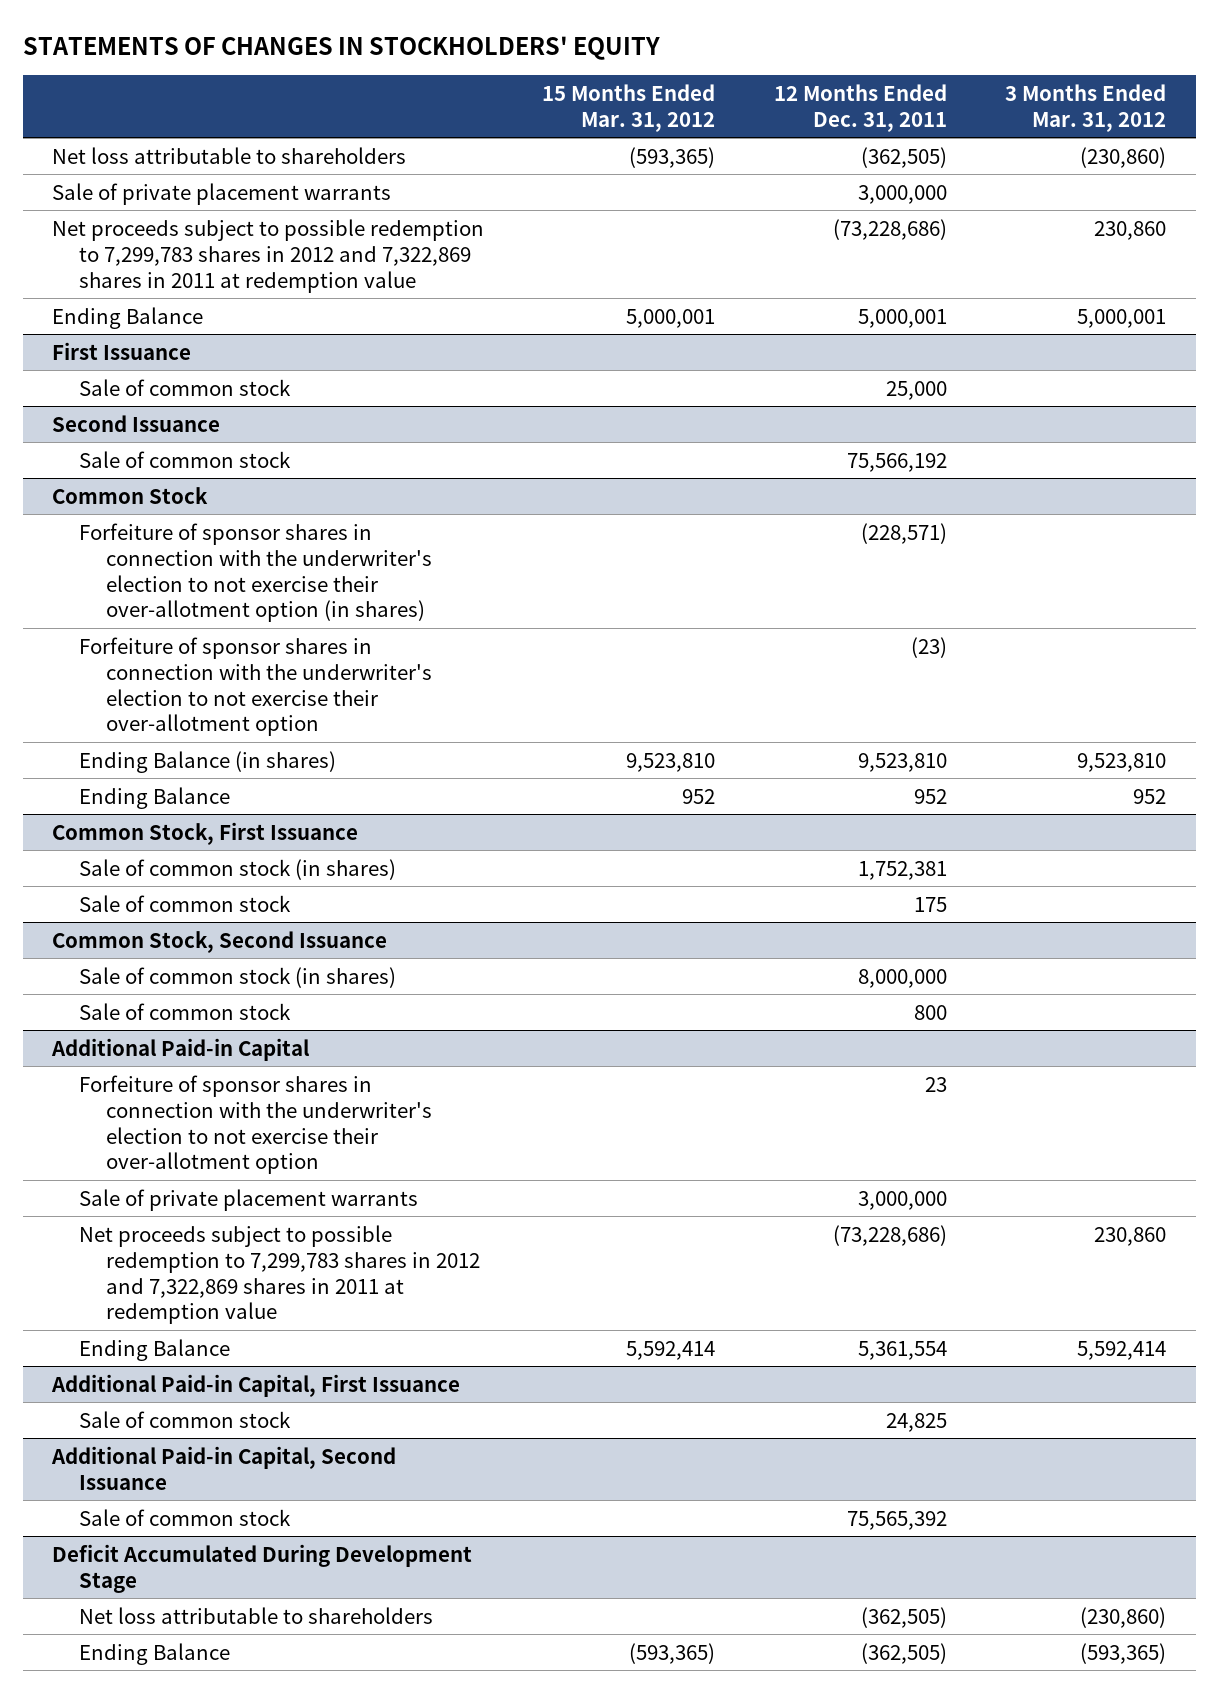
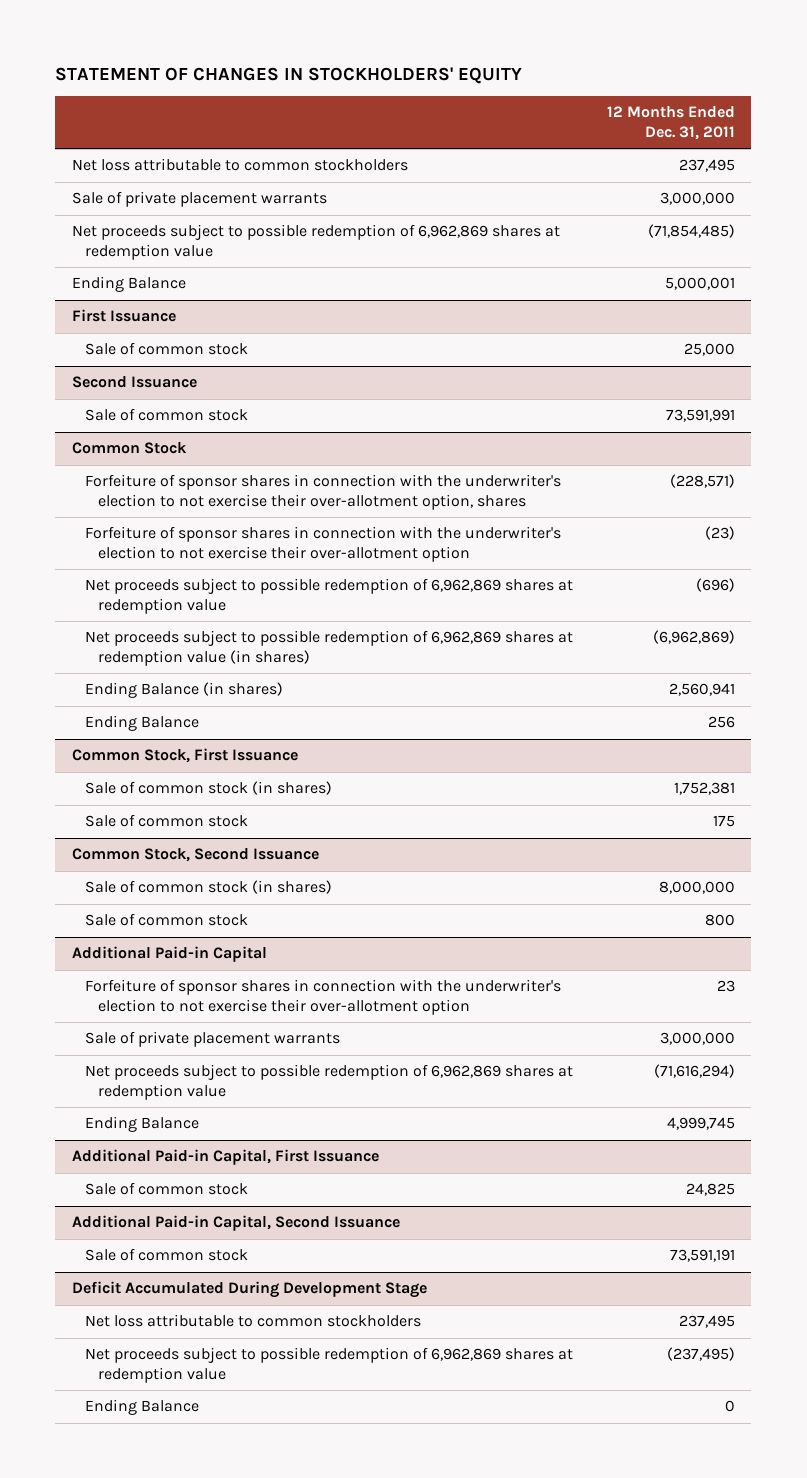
- STATEMENTS OF CHANGES IN STOCKHOLDERS' EQUITY
+ STATEMENT OF CHANGES IN STOCKHOLDERS' EQUITY
- | 15 Months Ended Mar. 31, 2012 | 12 Months Ended Dec. 31, 2011 | 3 Months Ended Mar. 31, 2012
+ | 12 Months Ended Dec. 31, 2011
- Net loss attributable to shareholders | (593,365) | (362,505) | (230,860)
+ Net loss attributable to common stockholders | 237,495
- Net proceeds subject to possible redemption to 7,299,783 shares in 2012 and 7,322,869 shares in 2011 at redemption value | | (73,228,686) | 230,860
+ Net proceeds subject to possible redemption of 6,962,869 shares at redemption value | (71,854,485)
@ Second Issuance
- Sale of common stock | | 75,566,192 |
+ Sale of common stock | 73,591,991
@ Common Stock
- Forfeiture of sponsor shares in connection with the underwriter's election to not exercise their over-allotment option (in shares) | | (228,571) |
+ Forfeiture of sponsor shares in connection with the underwriter's election to not exercise their over-allotment option, shares | (228,571)
- Ending Balance (in shares) | 9,523,810 | 9,523,810 | 9,523,810
- Ending Balance | 952 | 952 | 952
+ Net proceeds subject to possible redemption of 6,962,869 shares at redemption value | (696)
+ Net proceeds subject to possible redemption of 6,962,869 shares at redemption value (in shares) | (6,962,869)
+ Ending Balance (in shares) | 2,560,941
+ Ending Balance | 256
@ Additional Paid-in Capital
- Net proceeds subject to possible redemption to 7,299,783 shares in 2012 and 7,322,869 shares in 2011 at redemption value | | (73,228,686) | 230,860
- Ending Balance | 5,592,414 | 5,361,554 | 5,592,414
+ Net proceeds subject to possible redemption of 6,962,869 shares at redemption value | (71,616,294)
+ Ending Balance | 4,999,745
@ Additional Paid-in Capital, Second Issuance
- Sale of common stock | | 75,565,392 |
+ Sale of common stock | 73,591,191
@ Deficit Accumulated During Development Stage
- Net loss attributable to shareholders | | (362,505) | (230,860)
- Ending Balance | (593,365) | (362,505) | (593,365)
+ Net loss attributable to common stockholders | 237,495
+ Net proceeds subject to possible redemption of 6,962,869 shares at redemption value | (237,495)
+ Ending Balance | 0

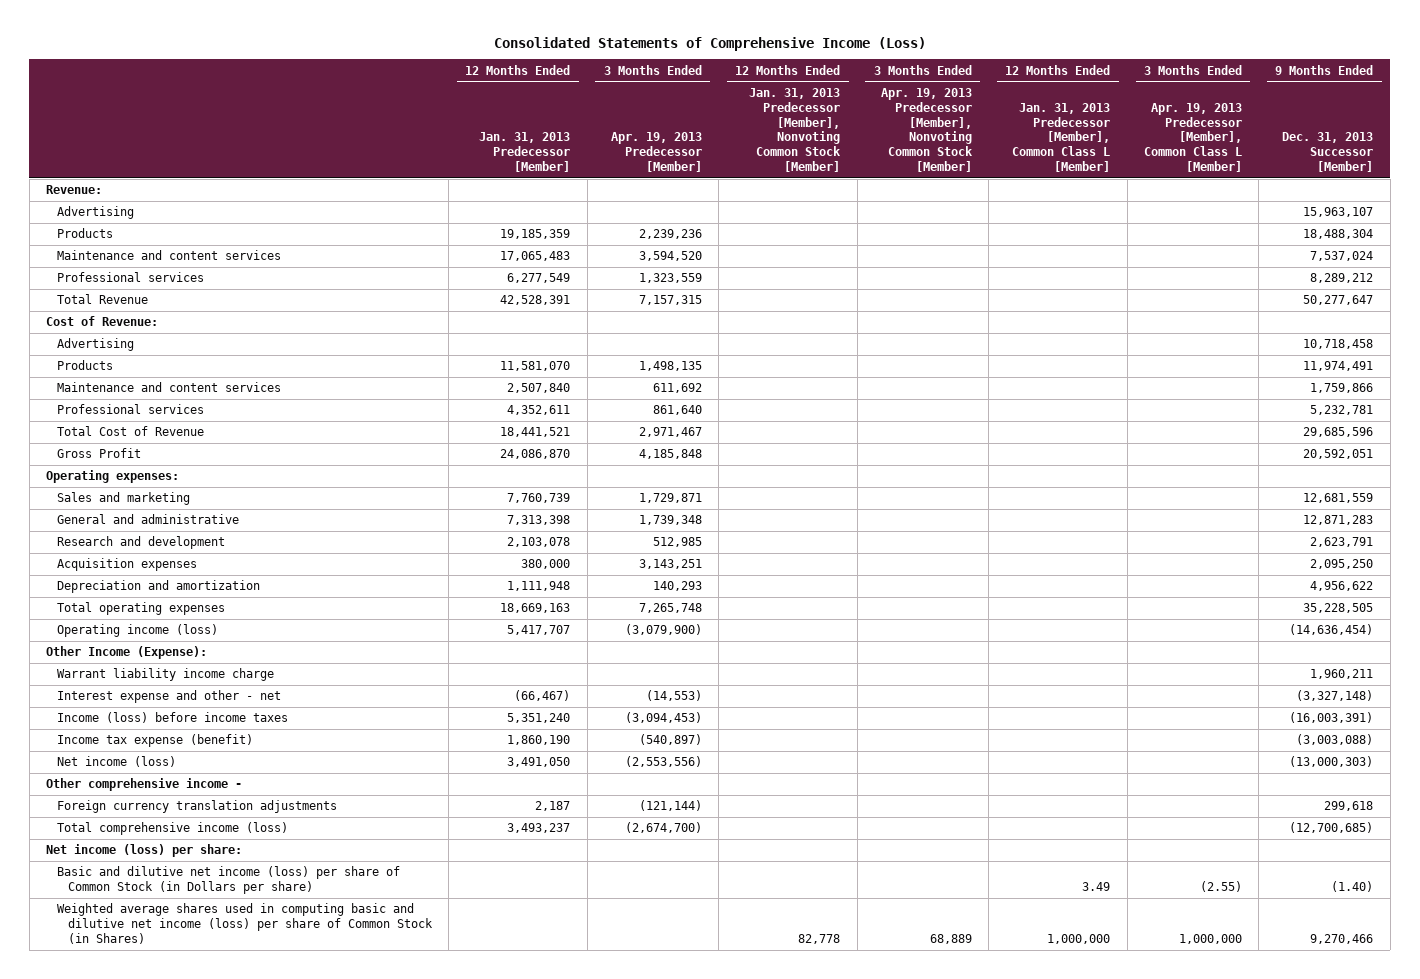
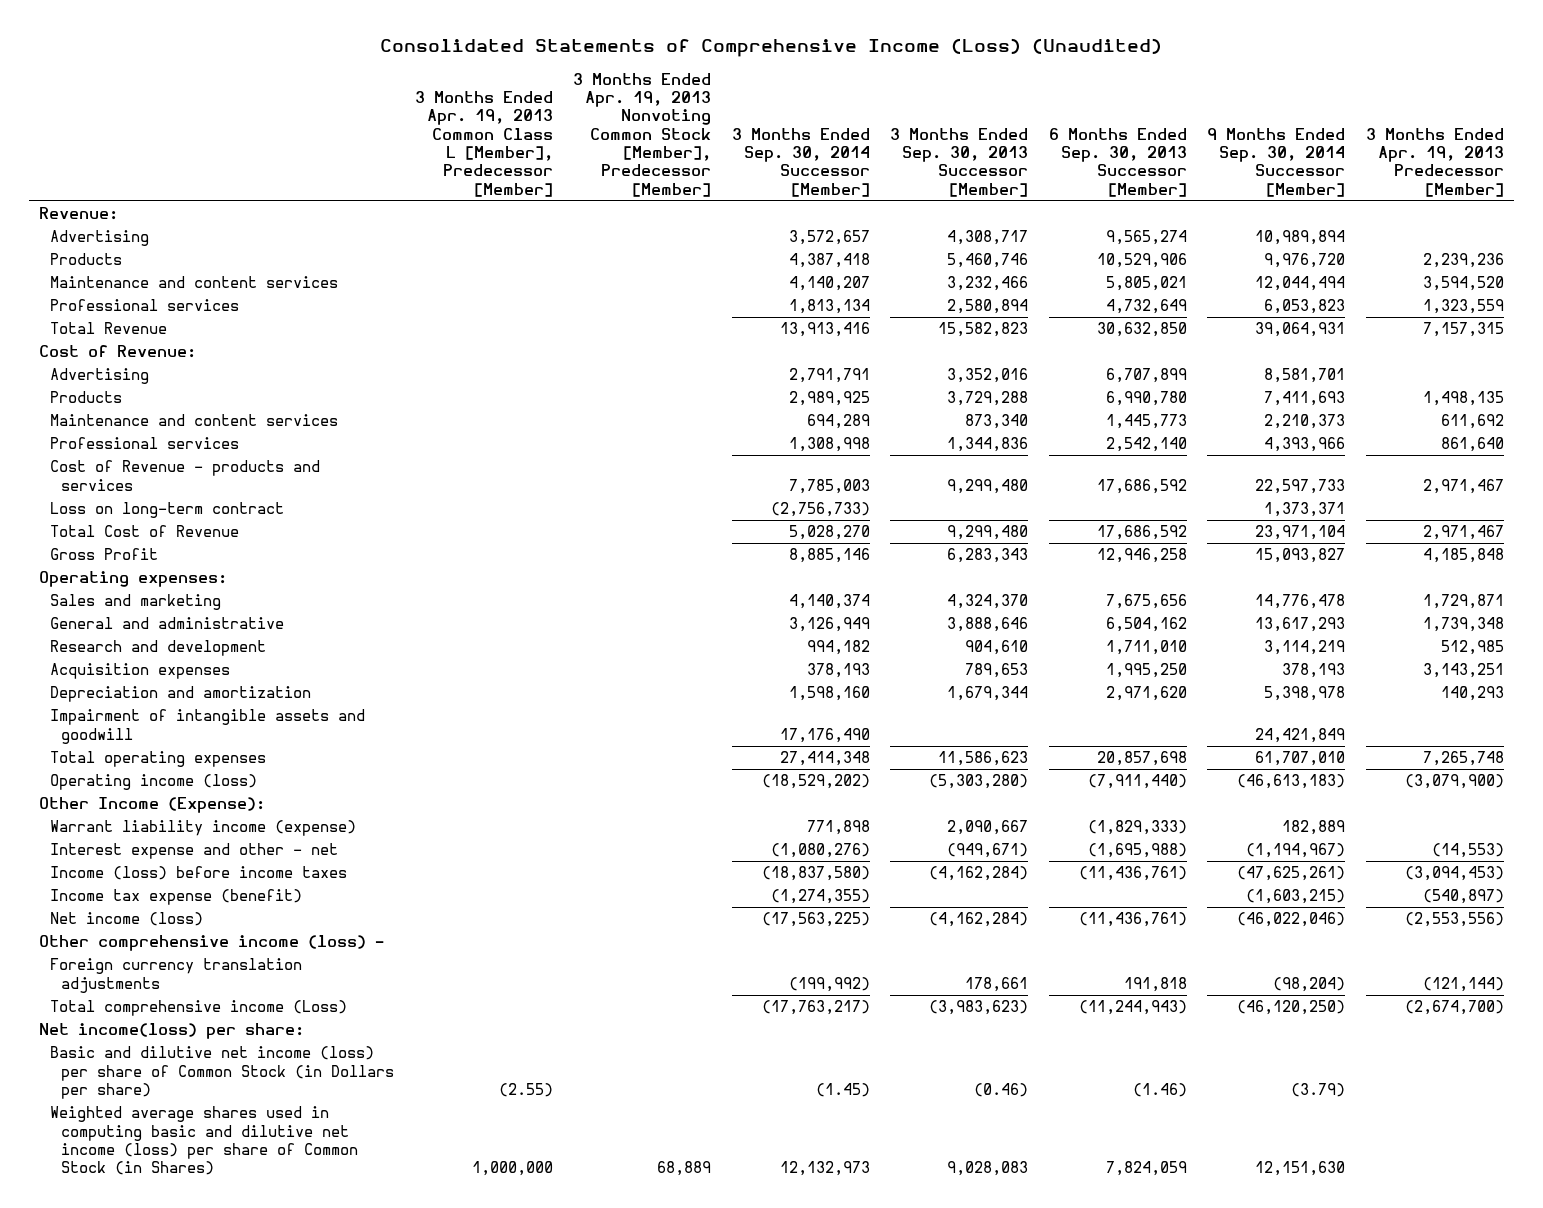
- Consolidated Statements of Comprehensive Income (Loss)
+ Consolidated Statements of Comprehensive Income (Loss) (Unaudited)
- | 12 Months Ended Jan. 31, 2013 Predecessor [Member] | 3 Months Ended Apr. 19, 2013 Predecessor [Member] | 12 Months Ended Jan. 31, 2013 Predecessor [Member], Nonvoting Common Stock [Member] | 3 Months Ended Apr. 19, 2013 Predecessor [Member], Nonvoting Common Stock [Member] | 12 Months Ended Jan. 31, 2013 Predecessor [Member], Common Class L [Member] | 3 Months Ended Apr. 19, 2013 Predecessor [Member], Common Class L [Member] | 9 Months Ended Dec. 31, 2013 Successor [Member]
+ | 3 Months Ended Apr. 19, 2013 Common Class L [Member], Predecessor [Member] | 3 Months Ended Apr. 19, 2013 Nonvoting Common Stock [Member], Predecessor [Member] | 3 Months Ended Sep. 30, 2014 Successor [Member] | 3 Months Ended Sep. 30, 2013 Successor [Member] | 6 Months Ended Sep. 30, 2013 Successor [Member] | 9 Months Ended Sep. 30, 2014 Successor [Member] | 3 Months Ended Apr. 19, 2013 Predecessor [Member]
+ Cost of Revenue - products and services | | | 7,785,003 | 9,299,480 | 17,686,592 | 22,597,733 | 2,971,467
+ Loss on long-term contract | | | (2,756,733) | | | 1,373,371 |
+ Impairment of intangible assets and goodwill | | | 17,176,490 | | | 24,421,849 |
- Warrant liability income charge | | | | | | | 1,960,211
+ Warrant liability income (expense) | | | 771,898 | 2,090,667 | (1,829,333) | 182,889 |
- Other comprehensive income -
+ Other comprehensive income (loss) -
- Total comprehensive income (loss) | 3,493,237 | (2,674,700) | | | | | (12,700,685)
- Net income (loss) per share:
+ Total comprehensive income (Loss) | | | (17,763,217) | (3,983,623) | (11,244,943) | (46,120,250) | (2,674,700)
+ Net income(loss) per share:

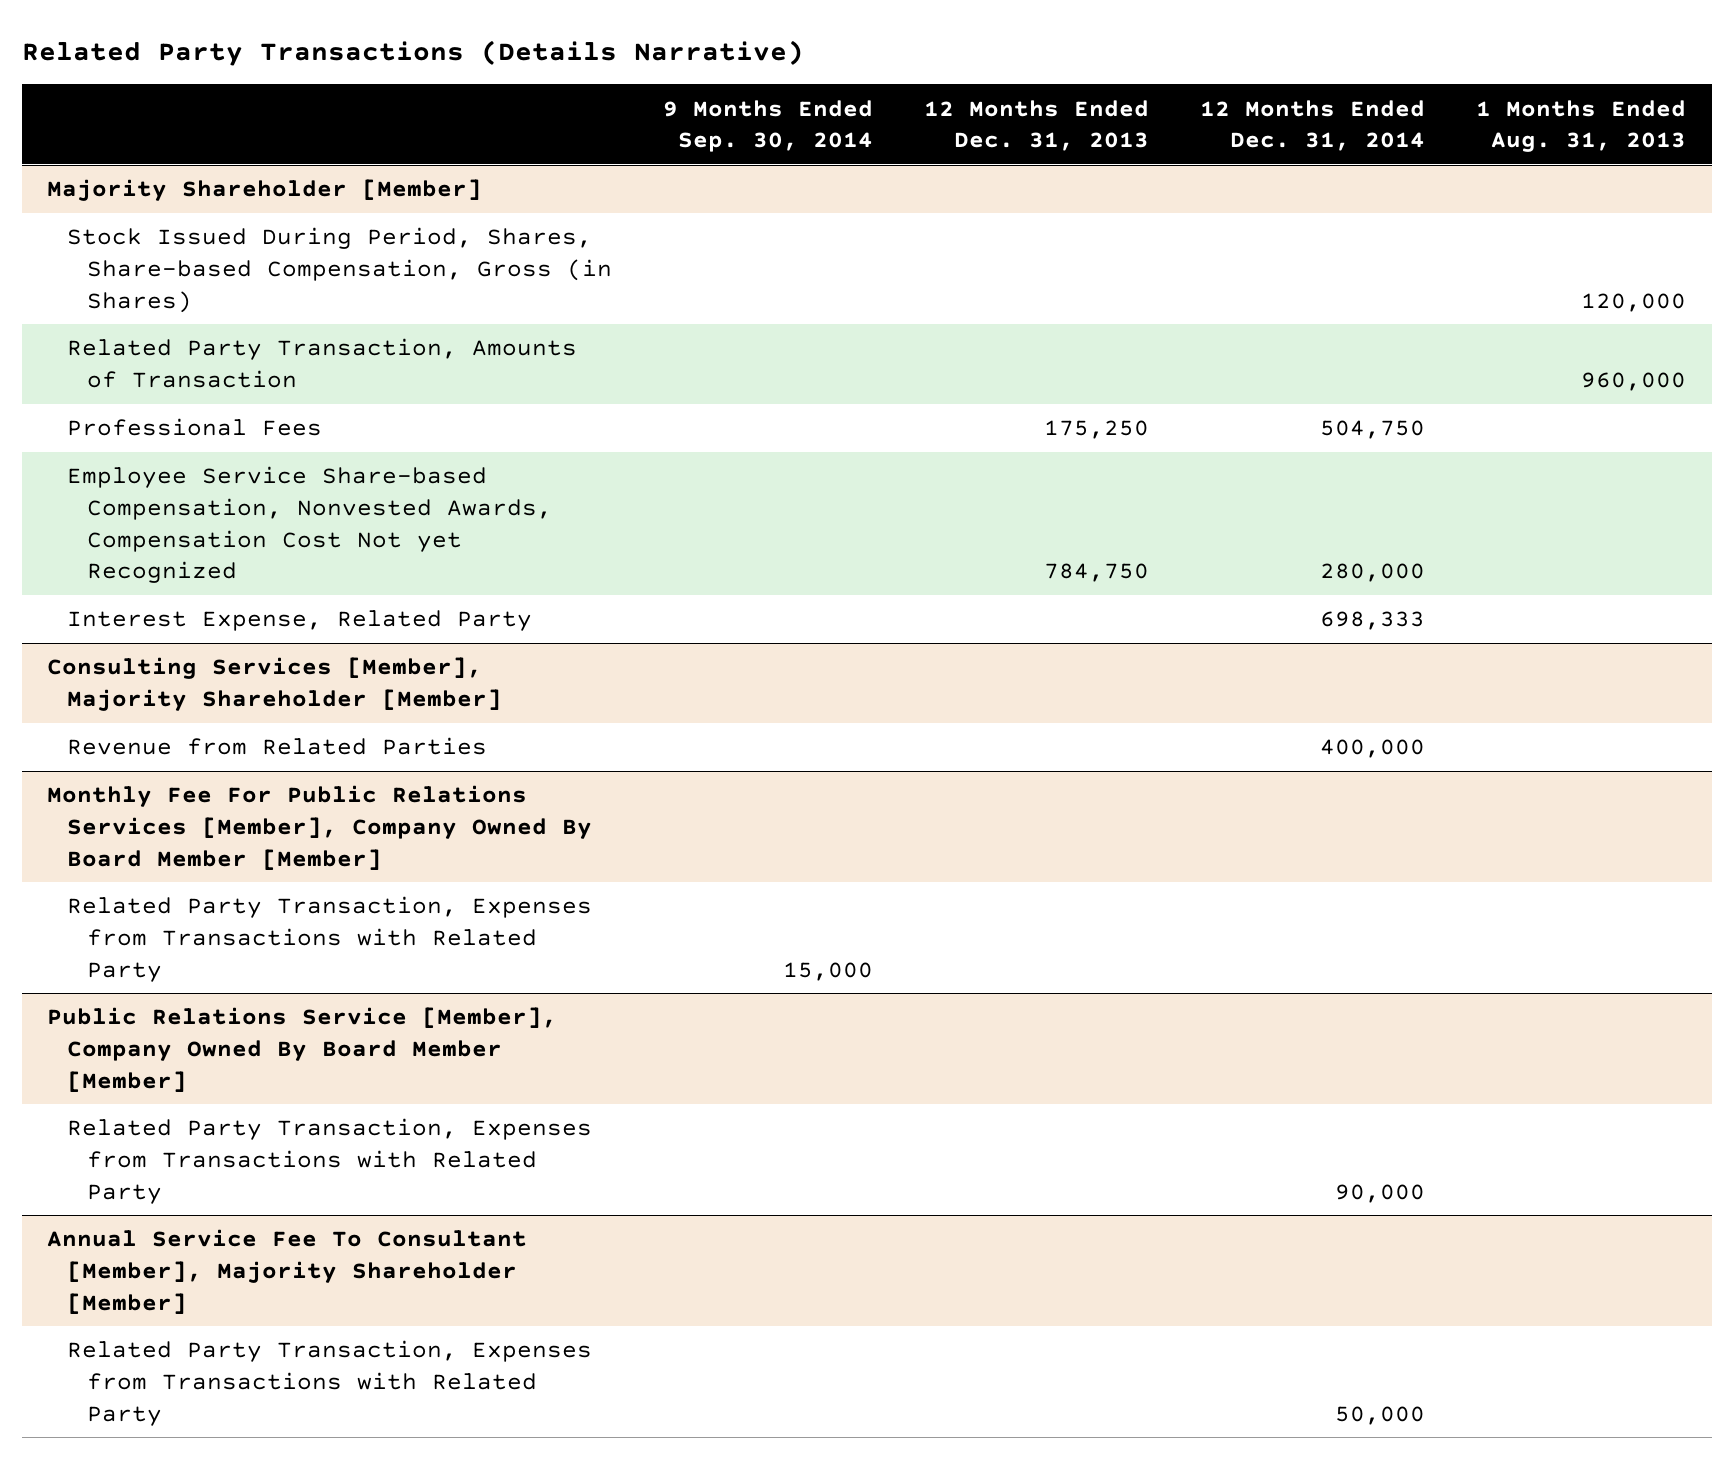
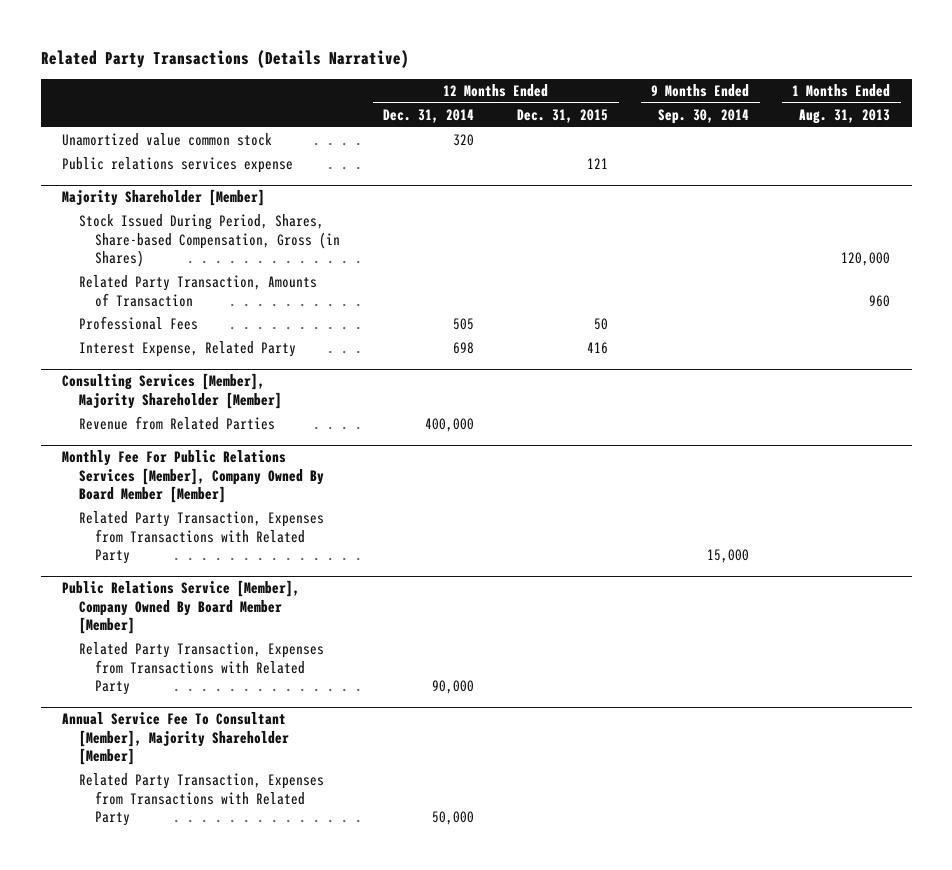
- | 9 Months Ended Sep. 30, 2014 | 12 Months Ended Dec. 31, 2013 | 12 Months Ended Dec. 31, 2014 | 1 Months Ended Aug. 31, 2013
+ | 12 Months Ended Dec. 31, 2014 | 12 Months Ended Dec. 31, 2015 | 9 Months Ended Sep. 30, 2014 | 1 Months Ended Aug. 31, 2013
+ Unamortized value common stock | 320 | | |
+ Public relations services expense | | 121 | |
@ Majority Shareholder [Member]
- Related Party Transaction, Amounts of Transaction | | | | 960,000
- Professional Fees | | 175,250 | 504,750 |
- Employee Service Share-based Compensation, Nonvested Awards, Compensation Cost Not yet Recognized | | 784,750 | 280,000 |
- Interest Expense, Related Party | | | 698,333 |
+ Related Party Transaction, Amounts of Transaction | | | | 960
+ Professional Fees | 505 | 50 | |
+ Interest Expense, Related Party | 698 | 416 | |

